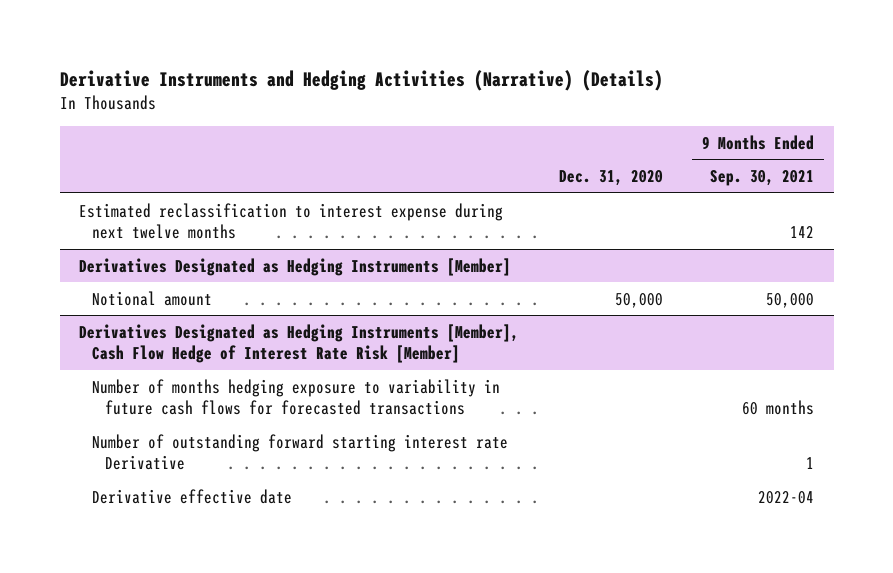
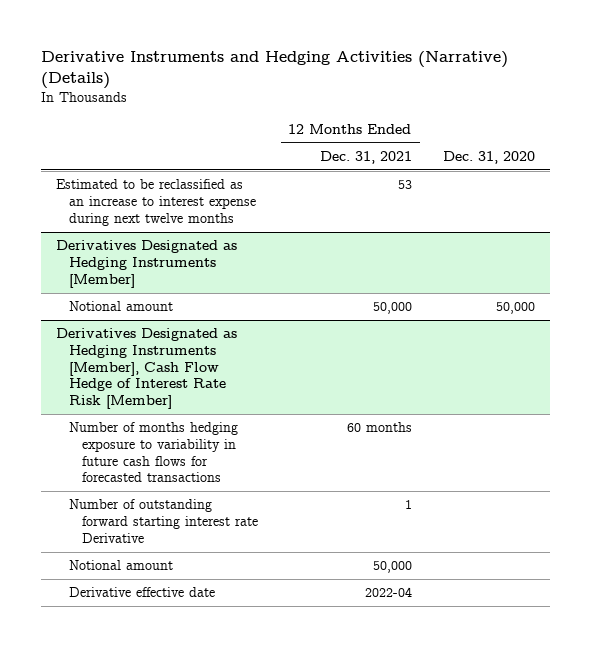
- | Dec. 31, 2020 | 9 Months Ended Sep. 30, 2021
+ | 12 Months Ended Dec. 31, 2021 | Dec. 31, 2020
- Estimated reclassification to interest expense during next twelve months | | 142
+ Estimated to be reclassified as an increase to interest expense during next twelve months | 53 |
@ Derivatives Designated as Hedging Instruments [Member], Cash Flow Hedge of Interest Rate Risk [Member]
+ Notional amount | 50,000 |

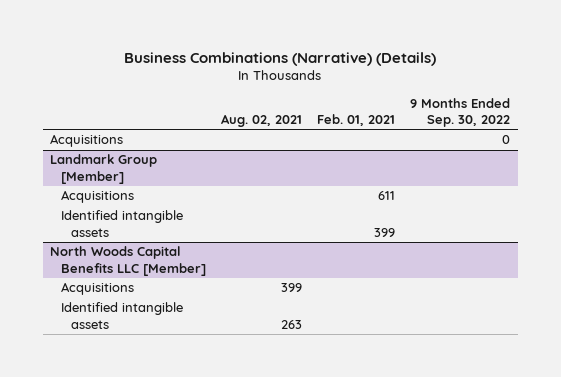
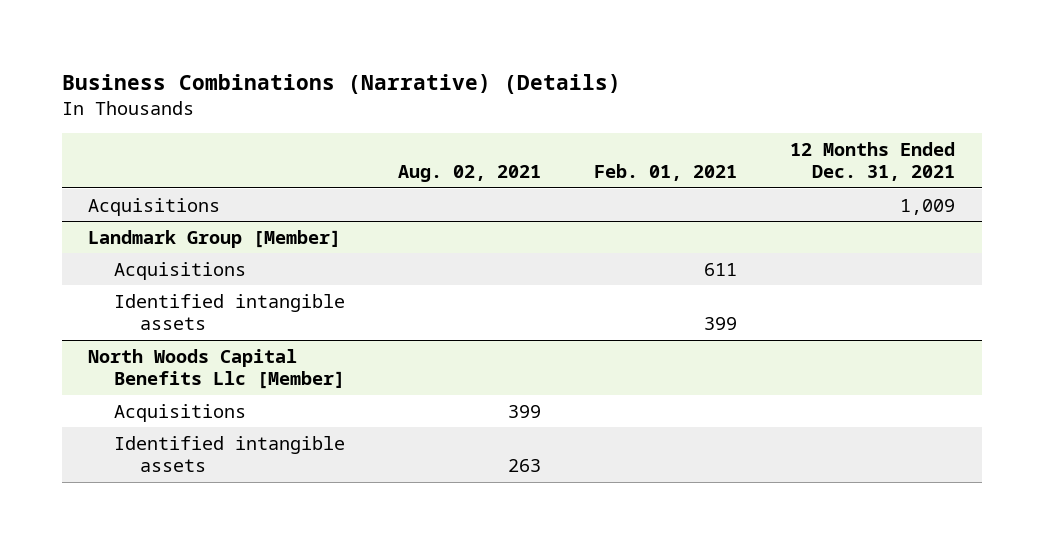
- | Aug. 02, 2021 | Feb. 01, 2021 | 9 Months Ended Sep. 30, 2022
+ | Aug. 02, 2021 | Feb. 01, 2021 | 12 Months Ended Dec. 31, 2021
- North Woods Capital Benefits LLC [Member]
+ North Woods Capital Benefits Llc [Member]

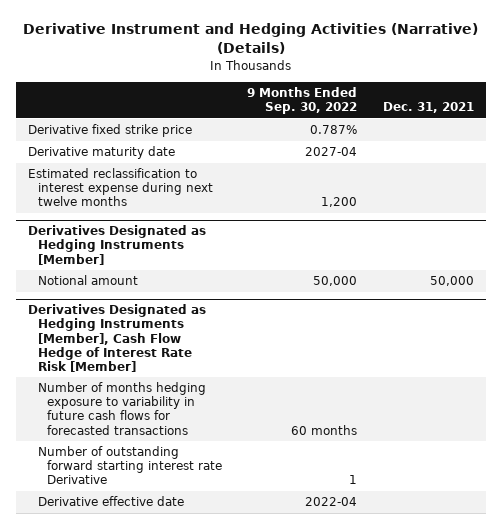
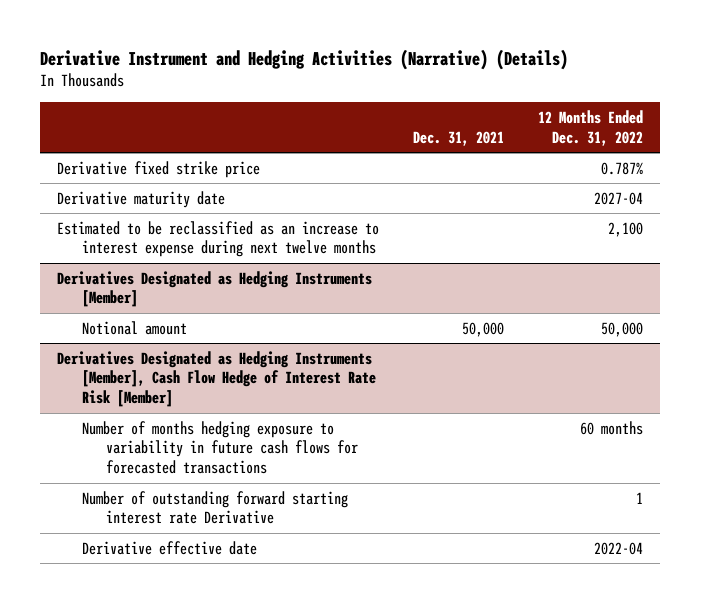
- | 9 Months Ended Sep. 30, 2022 | Dec. 31, 2021
+ | Dec. 31, 2021 | 12 Months Ended Dec. 31, 2022
- Estimated reclassification to interest expense during next twelve months | 1,200 |
+ Estimated to be reclassified as an increase to interest expense during next twelve months | | 2,100

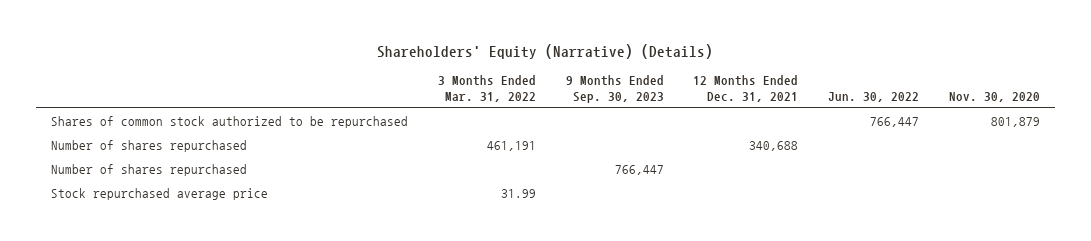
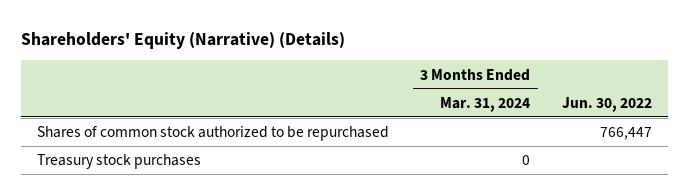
- | 3 Months Ended Mar. 31, 2022 | 9 Months Ended Sep. 30, 2023 | 12 Months Ended Dec. 31, 2021 | Jun. 30, 2022 | Nov. 30, 2020
+ | 3 Months Ended Mar. 31, 2024 | Jun. 30, 2022
- Number of shares repurchased | 461,191 | | 340,688 | |
- Number of shares repurchased | | 766,447 | | |
- Stock repurchased average price | 31.99 | | | |
+ Treasury stock purchases | 0 |

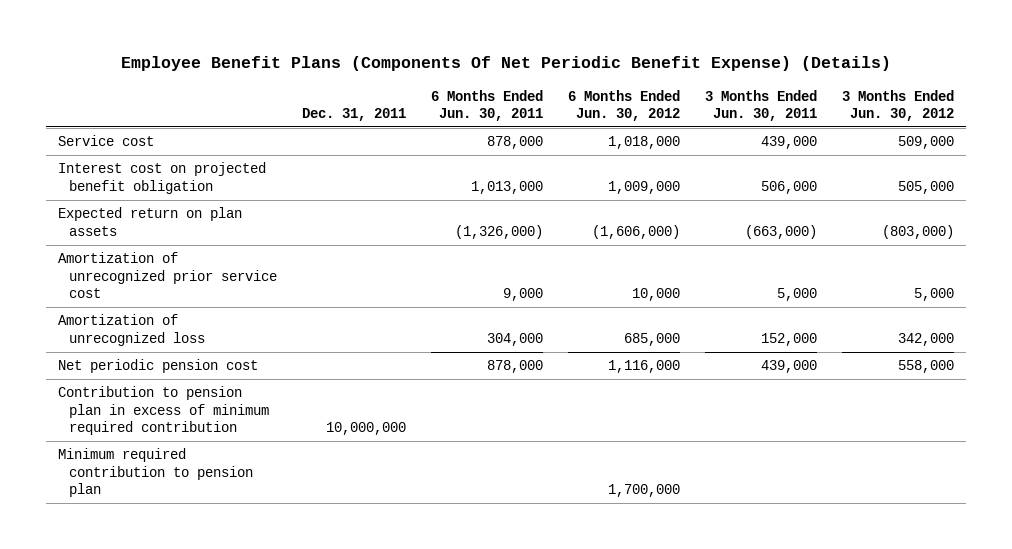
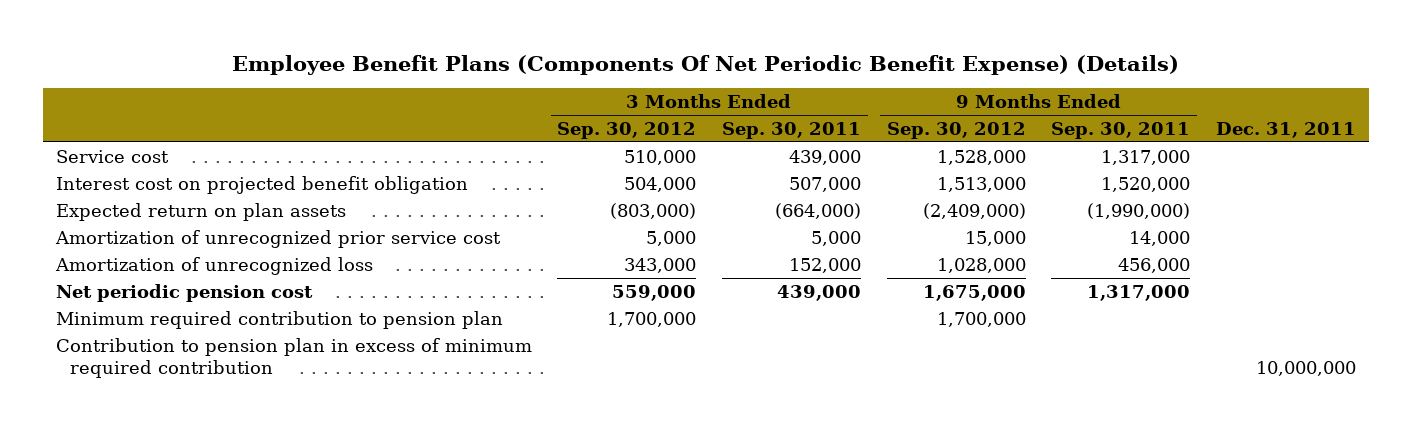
- | Dec. 31, 2011 | 6 Months Ended Jun. 30, 2011 | 6 Months Ended Jun. 30, 2012 | 3 Months Ended Jun. 30, 2011 | 3 Months Ended Jun. 30, 2012
+ | 3 Months Ended Sep. 30, 2012 | 3 Months Ended Sep. 30, 2011 | 9 Months Ended Sep. 30, 2012 | 9 Months Ended Sep. 30, 2011 | Dec. 31, 2011
moved down: Contribution to pension plan in excess of minimum required contribution | | | | | 10,000,000

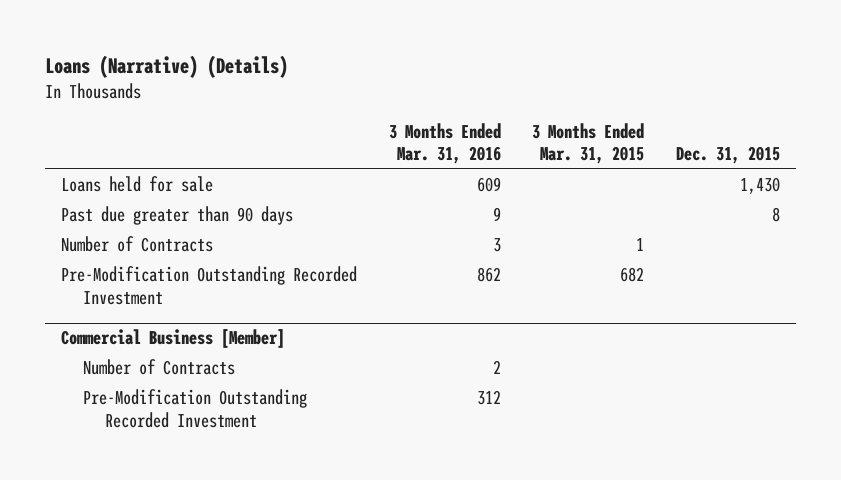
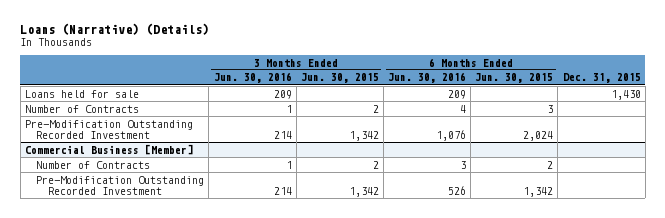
- | 3 Months Ended Mar. 31, 2016 | 3 Months Ended Mar. 31, 2015 | Dec. 31, 2015
+ | 3 Months Ended Jun. 30, 2016 | 3 Months Ended Jun. 30, 2015 | 6 Months Ended Jun. 30, 2016 | 6 Months Ended Jun. 30, 2015 | Dec. 31, 2015
- Past due greater than 90 days | 9 | | 8

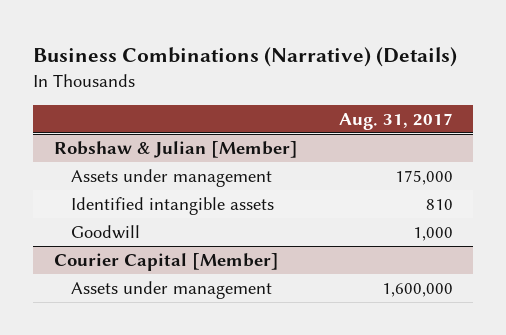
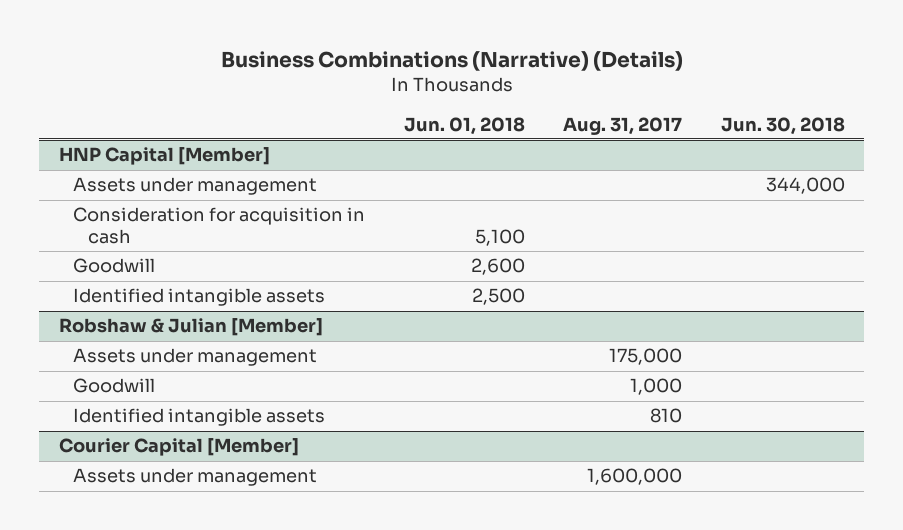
- | Aug. 31, 2017
+ | Jun. 01, 2018 | Aug. 31, 2017 | Jun. 30, 2018
+ HNP Capital [Member]
+ Assets under management | | | 344,000
+ Consideration for acquisition in cash | 5,100 | |
+ Goodwill | 2,600 | |
+ Identified intangible assets | 2,500 | |
@ Robshaw & Julian [Member]
moved down: Identified intangible assets | | 810 |

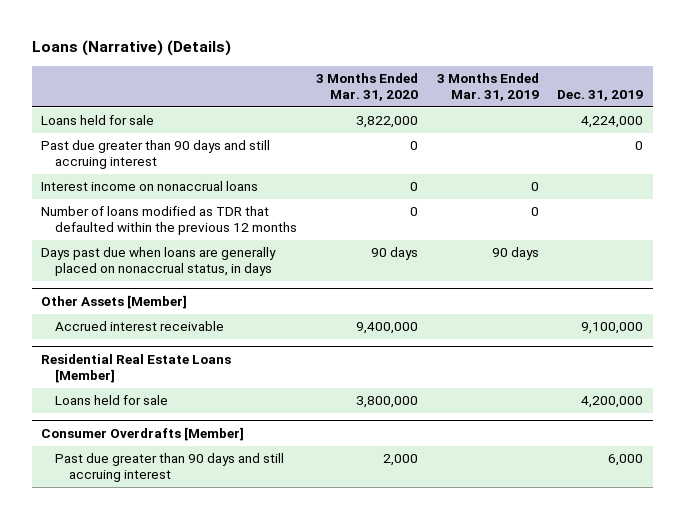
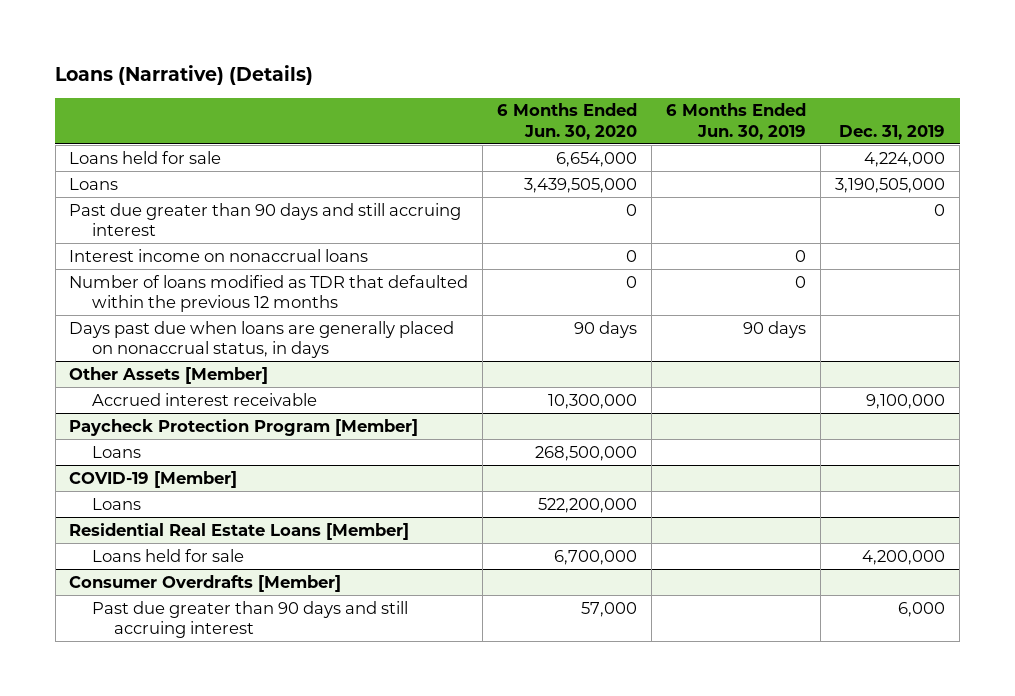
- | 3 Months Ended Mar. 31, 2020 | 3 Months Ended Mar. 31, 2019 | Dec. 31, 2019
+ | 6 Months Ended Jun. 30, 2020 | 6 Months Ended Jun. 30, 2019 | Dec. 31, 2019
+ Loans | 3,439,505,000 | | 3,190,505,000
+ Paycheck Protection Program [Member]
+ Loans | 268,500,000 | |
+ COVID-19 [Member]
+ Loans | 522,200,000 | |

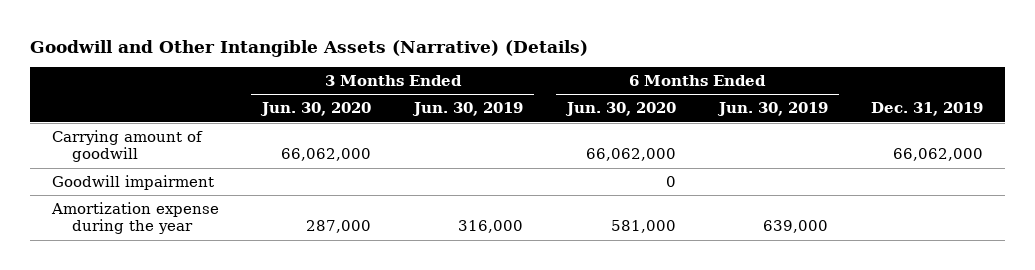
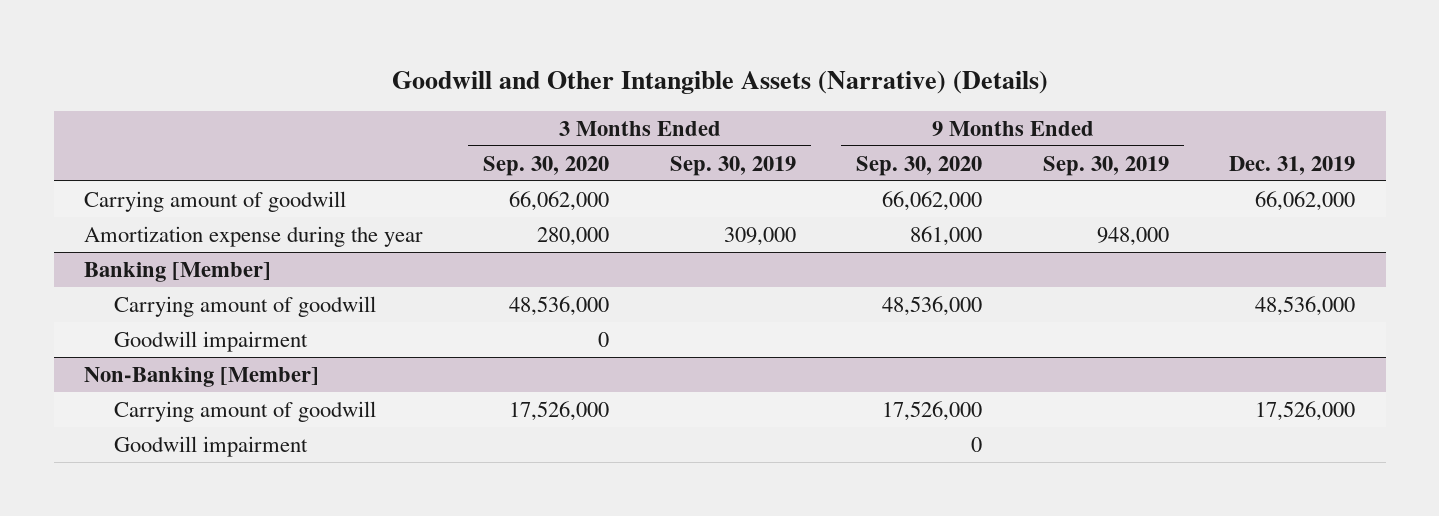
- | 3 Months Ended Jun. 30, 2020 | 3 Months Ended Jun. 30, 2019 | 6 Months Ended Jun. 30, 2020 | 6 Months Ended Jun. 30, 2019 | Dec. 31, 2019
+ | 3 Months Ended Sep. 30, 2020 | 3 Months Ended Sep. 30, 2019 | 9 Months Ended Sep. 30, 2020 | 9 Months Ended Sep. 30, 2019 | Dec. 31, 2019
- Goodwill impairment | | | 0 | |
+ Banking [Member]
+ Carrying amount of goodwill | 48,536,000 | | 48,536,000 | | 48,536,000
+ Goodwill impairment | 0 | | | |
+ Non-Banking [Member]
+ Carrying amount of goodwill | 17,526,000 | | 17,526,000 | | 17,526,000
+ Goodwill impairment | | | 0 | |

